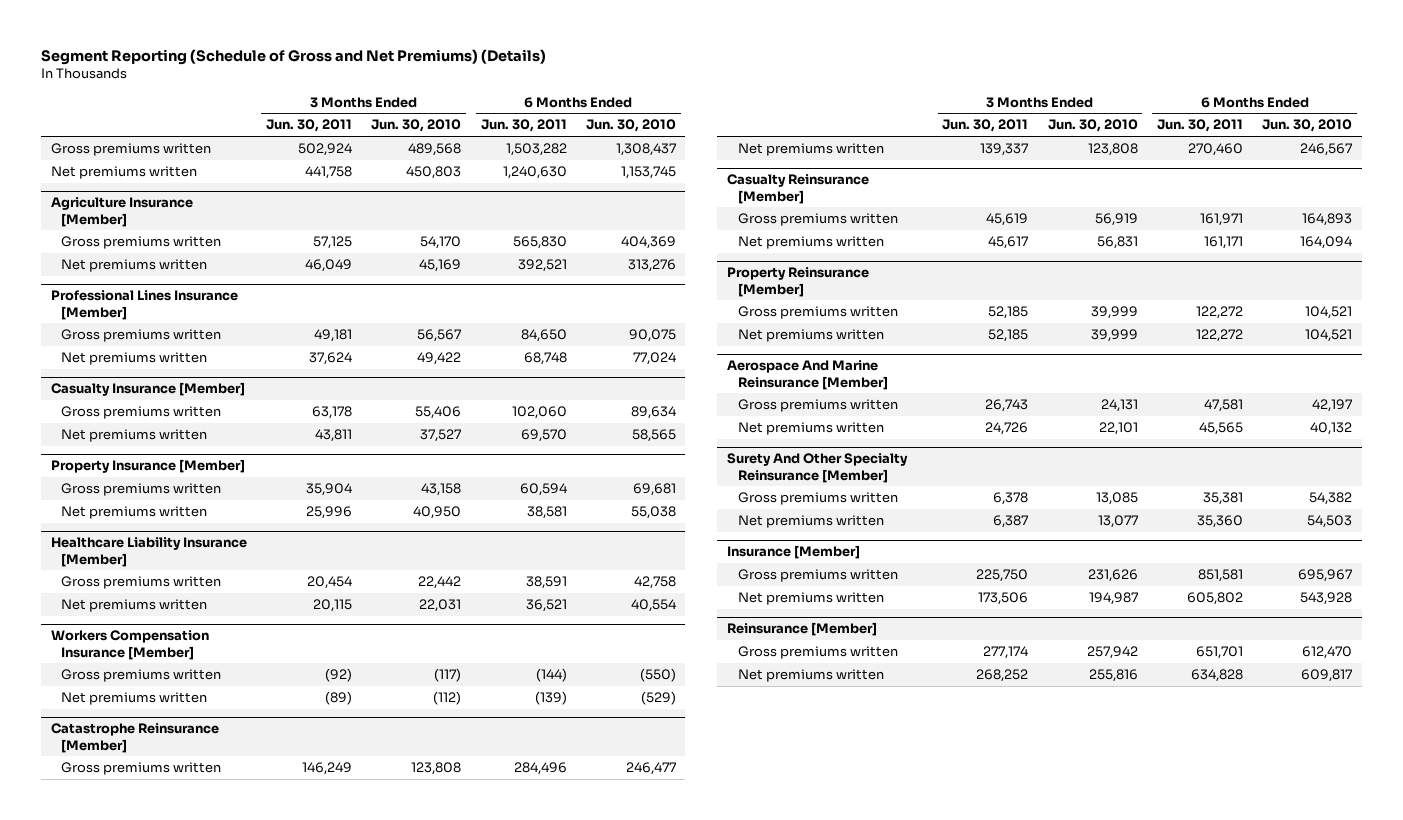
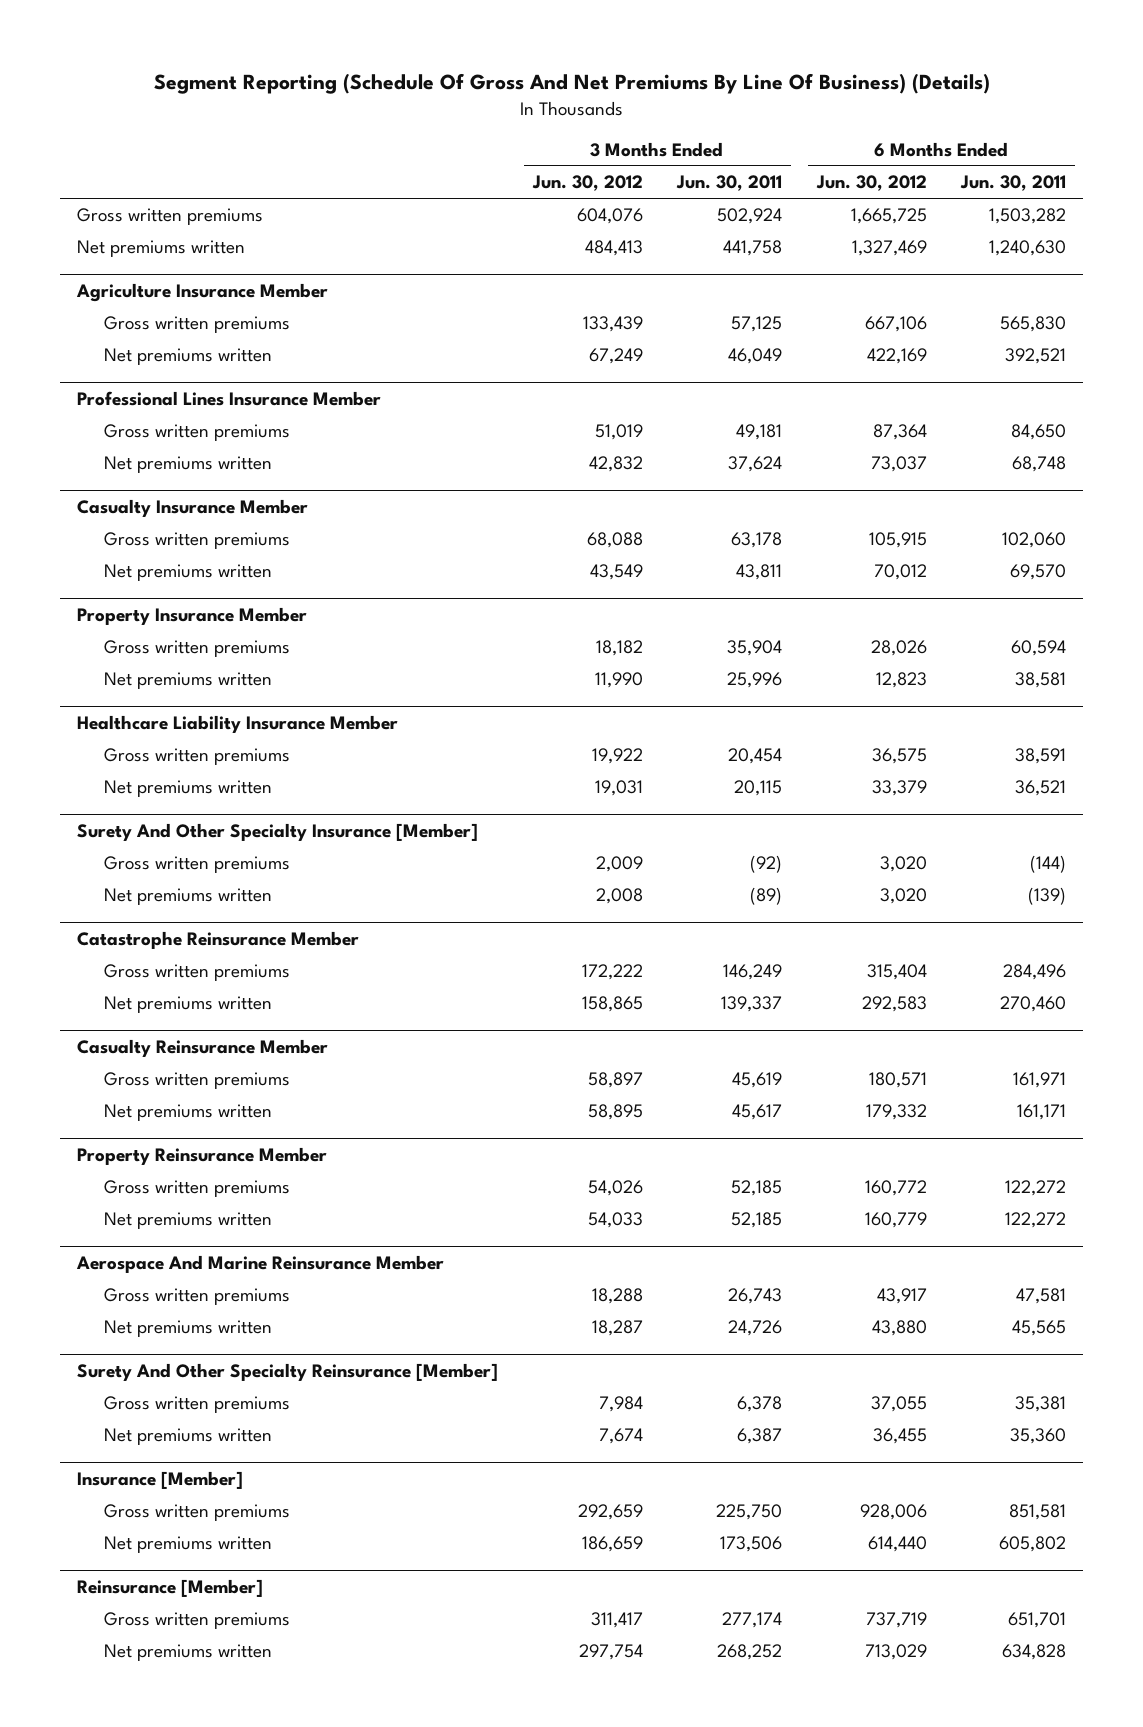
- Segment Reporting (Schedule of Gross and Net Premiums) (Details)
+ Segment Reporting (Schedule Of Gross And Net Premiums By Line Of Business) (Details)
- | 3 Months Ended Jun. 30, 2011 | 3 Months Ended Jun. 30, 2010 | 6 Months Ended Jun. 30, 2011 | 6 Months Ended Jun. 30, 2010
+ | 3 Months Ended Jun. 30, 2012 | 3 Months Ended Jun. 30, 2011 | 6 Months Ended Jun. 30, 2012 | 6 Months Ended Jun. 30, 2011
- Gross premiums written | 502,924 | 489,568 | 1,503,282 | 1,308,437
+ Gross written premiums | 604,076 | 502,924 | 1,665,725 | 1,503,282
- Agriculture Insurance [Member]
- Gross premiums written | 57,125 | 54,170 | 565,830 | 404,369
+ Agriculture Insurance Member
+ Gross written premiums | 133,439 | 57,125 | 667,106 | 565,830
- Professional Lines Insurance [Member]
- Gross premiums written | 49,181 | 56,567 | 84,650 | 90,075
+ Professional Lines Insurance Member
+ Gross written premiums | 51,019 | 49,181 | 87,364 | 84,650
- Casualty Insurance [Member]
- Gross premiums written | 63,178 | 55,406 | 102,060 | 89,634
+ Casualty Insurance Member
+ Gross written premiums | 68,088 | 63,178 | 105,915 | 102,060
- Property Insurance [Member]
- Gross premiums written | 35,904 | 43,158 | 60,594 | 69,681
+ Property Insurance Member
+ Gross written premiums | 18,182 | 35,904 | 28,026 | 60,594
- Healthcare Liability Insurance [Member]
- Gross premiums written | 20,454 | 22,442 | 38,591 | 42,758
+ Healthcare Liability Insurance Member
+ Gross written premiums | 19,922 | 20,454 | 36,575 | 38,591
- Workers Compensation Insurance [Member]
- Gross premiums written | (92) | (117) | (144) | (550)
+ Surety And Other Specialty Insurance [Member]
+ Gross written premiums | 2,009 | (92) | 3,020 | (144)
- Catastrophe Reinsurance [Member]
- Gross premiums written | 146,249 | 123,808 | 284,496 | 246,477
+ Catastrophe Reinsurance Member
+ Gross written premiums | 172,222 | 146,249 | 315,404 | 284,496
- Casualty Reinsurance [Member]
- Gross premiums written | 45,619 | 56,919 | 161,971 | 164,893
+ Casualty Reinsurance Member
+ Gross written premiums | 58,897 | 45,619 | 180,571 | 161,971
- Property Reinsurance [Member]
- Gross premiums written | 52,185 | 39,999 | 122,272 | 104,521
+ Property Reinsurance Member
+ Gross written premiums | 54,026 | 52,185 | 160,772 | 122,272
- Aerospace And Marine Reinsurance [Member]
- Gross premiums written | 26,743 | 24,131 | 47,581 | 42,197
+ Aerospace And Marine Reinsurance Member
+ Gross written premiums | 18,288 | 26,743 | 43,917 | 47,581
@ Surety And Other Specialty Reinsurance [Member]
- Gross premiums written | 6,378 | 13,085 | 35,381 | 54,382
+ Gross written premiums | 7,984 | 6,378 | 37,055 | 35,381
@ Insurance [Member]
- Gross premiums written | 225,750 | 231,626 | 851,581 | 695,967
+ Gross written premiums | 292,659 | 225,750 | 928,006 | 851,581
@ Reinsurance [Member]
- Gross premiums written | 277,174 | 257,942 | 651,701 | 612,470
+ Gross written premiums | 311,417 | 277,174 | 737,719 | 651,701

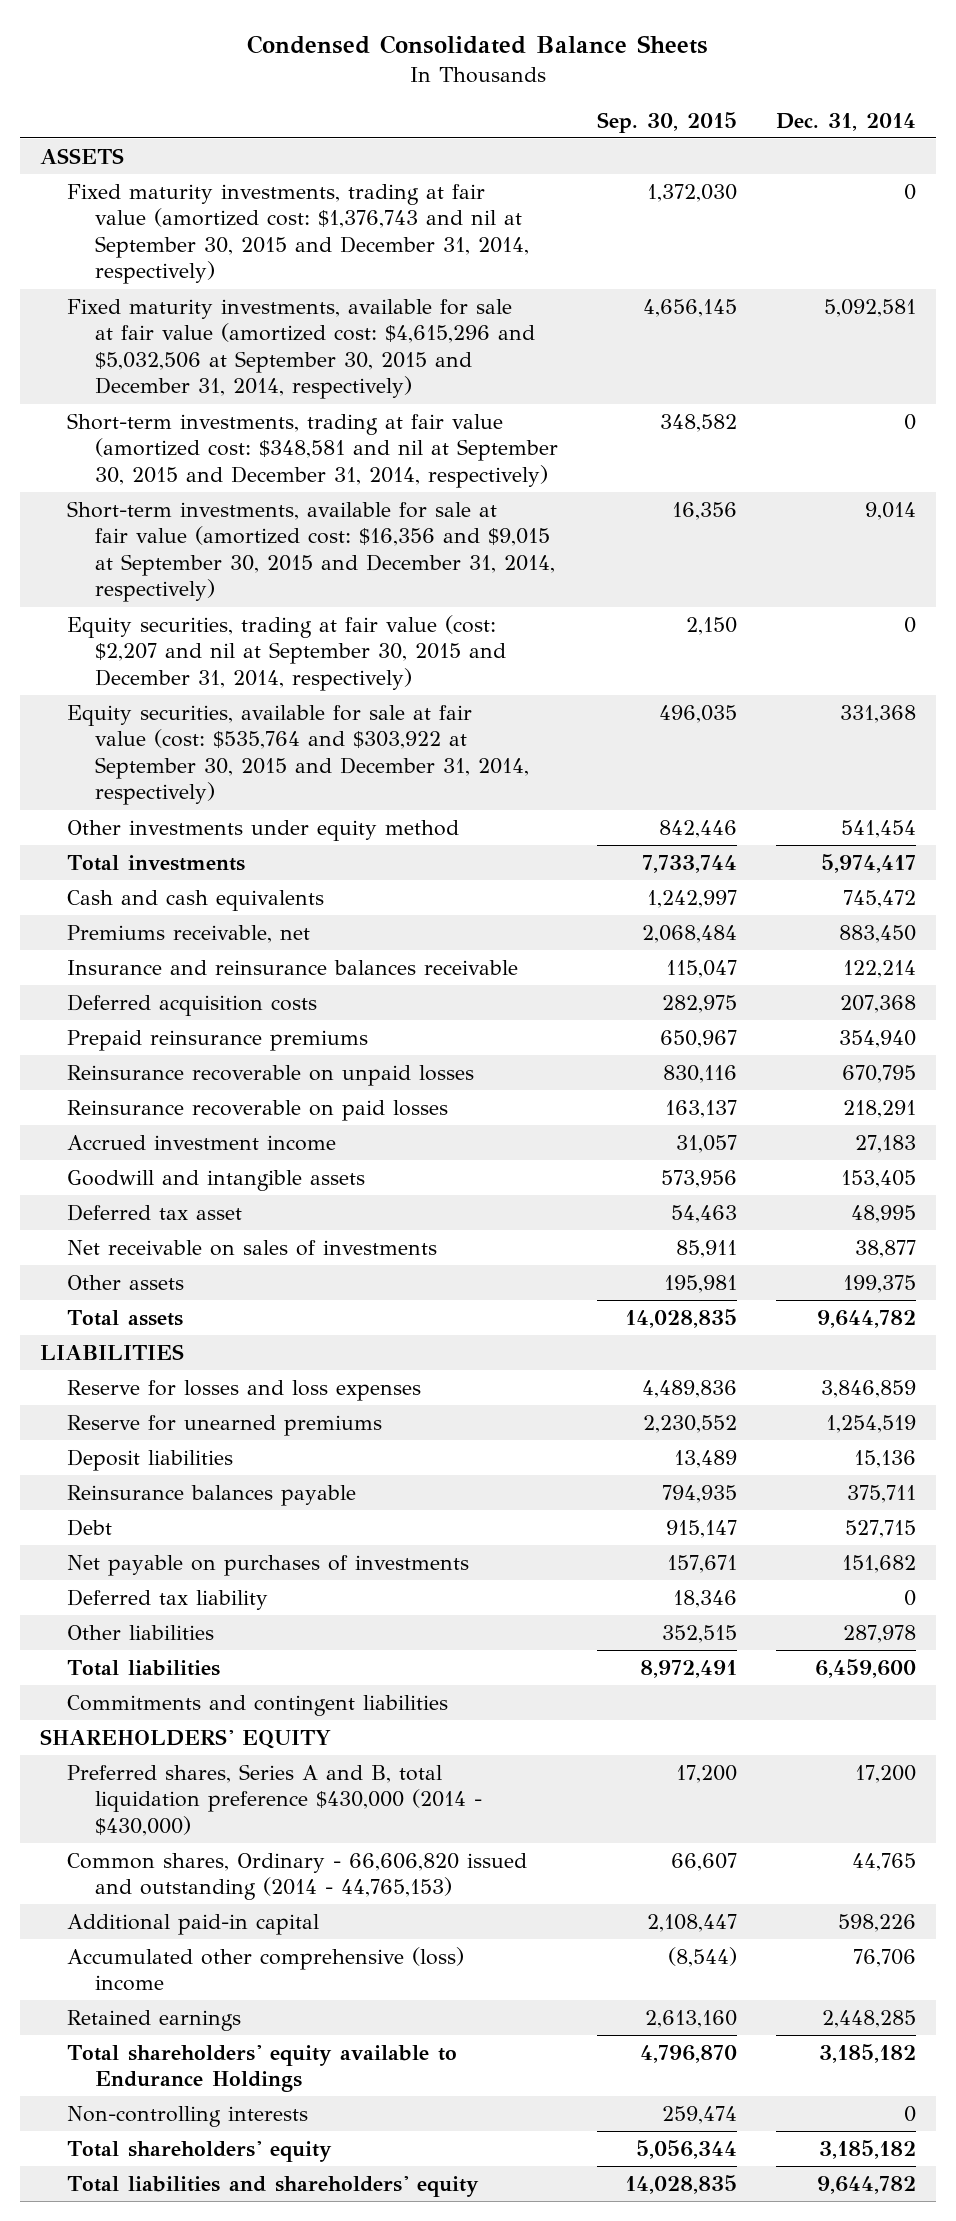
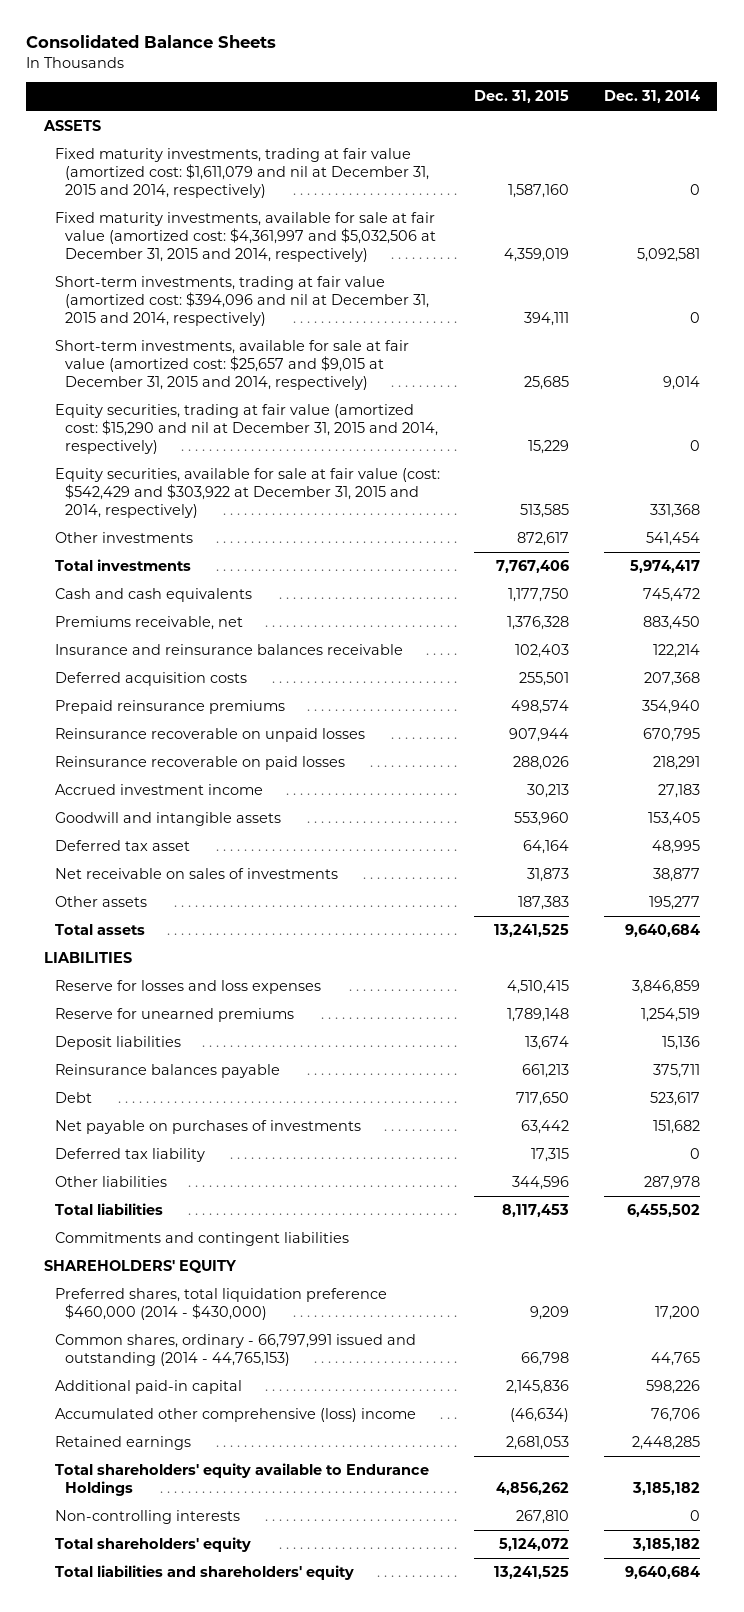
- Condensed Consolidated Balance Sheets
+ Consolidated Balance Sheets
- | Sep. 30, 2015 | Dec. 31, 2014
+ | Dec. 31, 2015 | Dec. 31, 2014
- Fixed maturity investments, trading at fair value (amortized cost: $1,376,743 and nil at September 30, 2015 and December 31, 2014, respectively) | 1,372,030 | 0
- Fixed maturity investments, available for sale at fair value (amortized cost: $4,615,296 and $5,032,506 at September 30, 2015 and December 31, 2014, respectively) | 4,656,145 | 5,092,581
- Short-term investments, trading at fair value (amortized cost: $348,581 and nil at September 30, 2015 and December 31, 2014, respectively) | 348,582 | 0
- Short-term investments, available for sale at fair value (amortized cost: $16,356 and $9,015 at September 30, 2015 and December 31, 2014, respectively) | 16,356 | 9,014
- Equity securities, trading at fair value (cost: $2,207 and nil at September 30, 2015 and December 31, 2014, respectively) | 2,150 | 0
- Equity securities, available for sale at fair value (cost: $535,764 and $303,922 at September 30, 2015 and December 31, 2014, respectively) | 496,035 | 331,368
- Other investments under equity method | 842,446 | 541,454
+ Fixed maturity investments, trading at fair value (amortized cost: $1,611,079 and nil at December 31, 2015 and 2014, respectively) | 1,587,160 | 0
+ Fixed maturity investments, available for sale at fair value (amortized cost: $4,361,997 and $5,032,506 at December 31, 2015 and 2014, respectively) | 4,359,019 | 5,092,581
+ Short-term investments, trading at fair value (amortized cost: $394,096 and nil at December 31, 2015 and 2014, respectively) | 394,111 | 0
+ Short-term investments, available for sale at fair value (amortized cost: $25,657 and $9,015 at December 31, 2015 and 2014, respectively) | 25,685 | 9,014
+ Equity securities, trading at fair value (amortized cost: $15,290 and nil at December 31, 2015 and 2014, respectively) | 15,229 | 0
+ Equity securities, available for sale at fair value (cost: $542,429 and $303,922 at December 31, 2015 and 2014, respectively) | 513,585 | 331,368
+ Other investments | 872,617 | 541,454
- Other assets | 195,981 | 199,375
- Total assets | 14,028,835 | 9,644,782
+ Other assets | 187,383 | 195,277
+ Total assets | 13,241,525 | 9,640,684
- Debt | 915,147 | 527,715
+ Debt | 717,650 | 523,617
- Total liabilities | 8,972,491 | 6,459,600
+ Total liabilities | 8,117,453 | 6,455,502
- Preferred shares, Series A and B, total liquidation preference $430,000 (2014 - $430,000) | 17,200 | 17,200
- Common shares, Ordinary - 66,606,820 issued and outstanding (2014 - 44,765,153) | 66,607 | 44,765
+ Preferred shares, total liquidation preference $460,000 (2014 - $430,000) | 9,209 | 17,200
+ Common shares, ordinary - 66,797,991 issued and outstanding (2014 - 44,765,153) | 66,798 | 44,765
- Total liabilities and shareholders' equity | 14,028,835 | 9,644,782
+ Total liabilities and shareholders' equity | 13,241,525 | 9,640,684

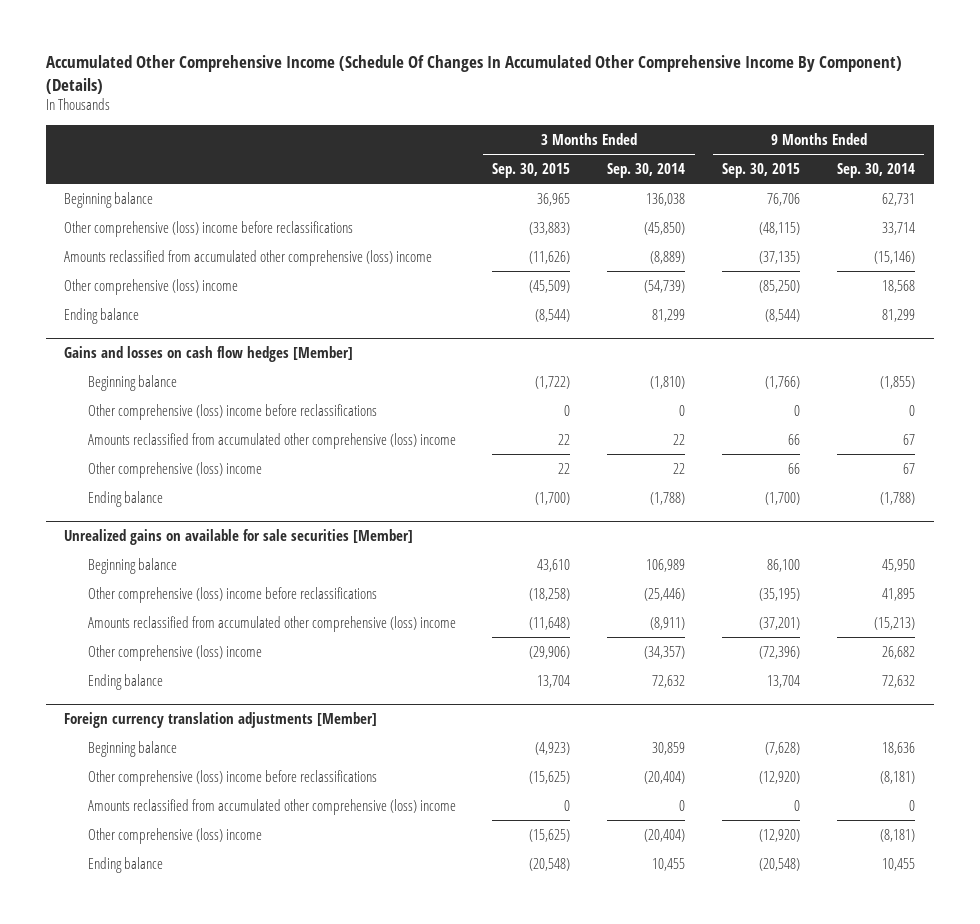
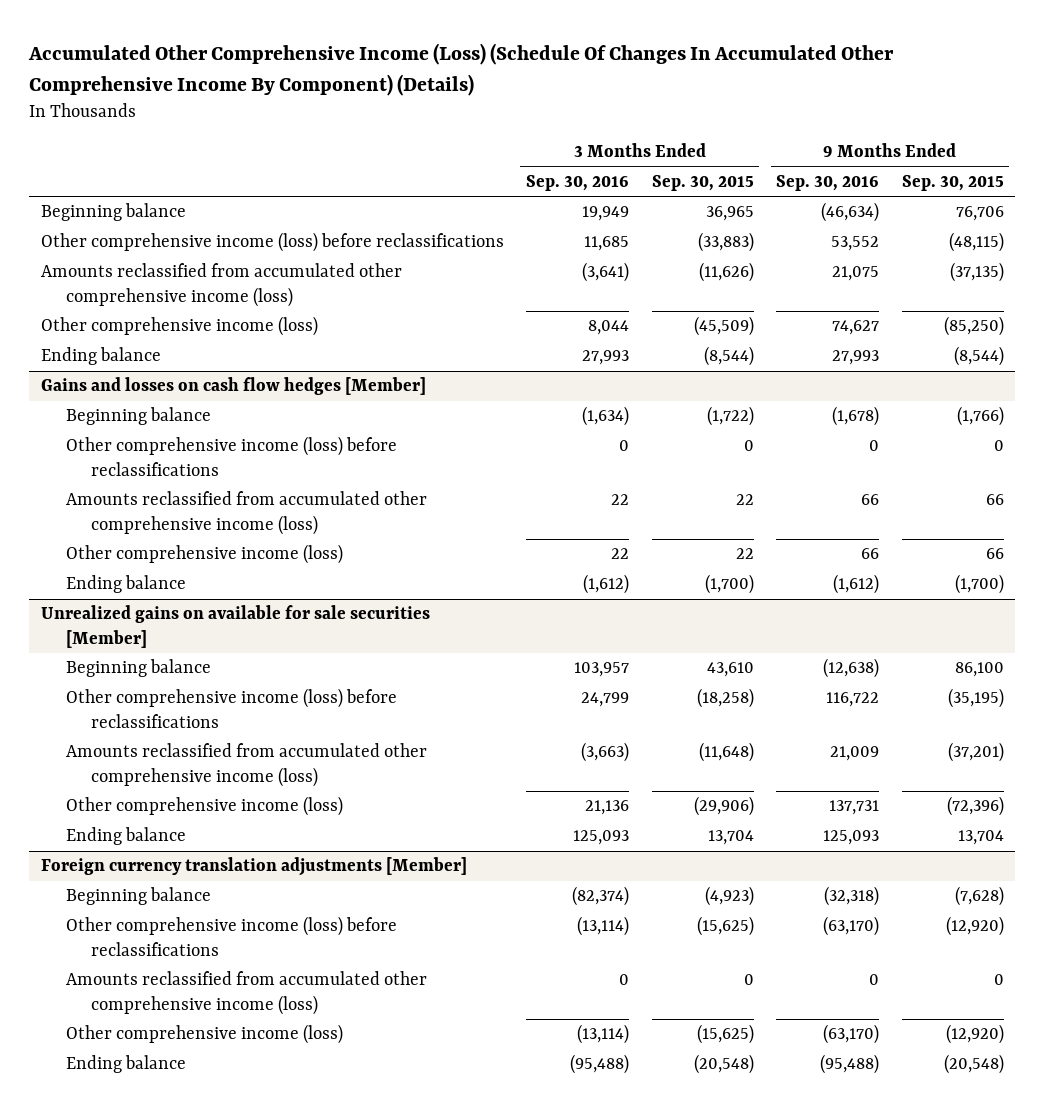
- Accumulated Other Comprehensive Income (Schedule Of Changes In Accumulated Other Comprehensive Income By Component) (Details)
+ Accumulated Other Comprehensive Income (Loss) (Schedule Of Changes In Accumulated Other Comprehensive Income By Component) (Details)
- | 3 Months Ended Sep. 30, 2015 | 3 Months Ended Sep. 30, 2014 | 9 Months Ended Sep. 30, 2015 | 9 Months Ended Sep. 30, 2014
+ | 3 Months Ended Sep. 30, 2016 | 3 Months Ended Sep. 30, 2015 | 9 Months Ended Sep. 30, 2016 | 9 Months Ended Sep. 30, 2015
- Other comprehensive (loss) income before reclassifications | (33,883) | (45,850) | (48,115) | 33,714
- Amounts reclassified from accumulated other comprehensive (loss) income | (11,626) | (8,889) | (37,135) | (15,146)
- Other comprehensive (loss) income | (45,509) | (54,739) | (85,250) | 18,568
+ Other comprehensive income (loss) before reclassifications | 11,685 | (33,883) | 53,552 | (48,115)
+ Amounts reclassified from accumulated other comprehensive income (loss) | (3,641) | (11,626) | 21,075 | (37,135)
+ Other comprehensive income (loss) | 8,044 | (45,509) | 74,627 | (85,250)
@ Gains and losses on cash flow hedges [Member]
- Other comprehensive (loss) income before reclassifications | 0 | 0 | 0 | 0
- Amounts reclassified from accumulated other comprehensive (loss) income | 22 | 22 | 66 | 67
- Other comprehensive (loss) income | 22 | 22 | 66 | 67
+ Other comprehensive income (loss) before reclassifications | 0 | 0 | 0 | 0
+ Amounts reclassified from accumulated other comprehensive income (loss) | 22 | 22 | 66 | 66
+ Other comprehensive income (loss) | 22 | 22 | 66 | 66
@ Unrealized gains on available for sale securities [Member]
- Other comprehensive (loss) income before reclassifications | (18,258) | (25,446) | (35,195) | 41,895
- Amounts reclassified from accumulated other comprehensive (loss) income | (11,648) | (8,911) | (37,201) | (15,213)
- Other comprehensive (loss) income | (29,906) | (34,357) | (72,396) | 26,682
+ Other comprehensive income (loss) before reclassifications | 24,799 | (18,258) | 116,722 | (35,195)
+ Amounts reclassified from accumulated other comprehensive income (loss) | (3,663) | (11,648) | 21,009 | (37,201)
+ Other comprehensive income (loss) | 21,136 | (29,906) | 137,731 | (72,396)
@ Foreign currency translation adjustments [Member]
- Other comprehensive (loss) income before reclassifications | (15,625) | (20,404) | (12,920) | (8,181)
- Amounts reclassified from accumulated other comprehensive (loss) income | 0 | 0 | 0 | 0
- Other comprehensive (loss) income | (15,625) | (20,404) | (12,920) | (8,181)
+ Other comprehensive income (loss) before reclassifications | (13,114) | (15,625) | (63,170) | (12,920)
+ Amounts reclassified from accumulated other comprehensive income (loss) | 0 | 0 | 0 | 0
+ Other comprehensive income (loss) | (13,114) | (15,625) | (63,170) | (12,920)

